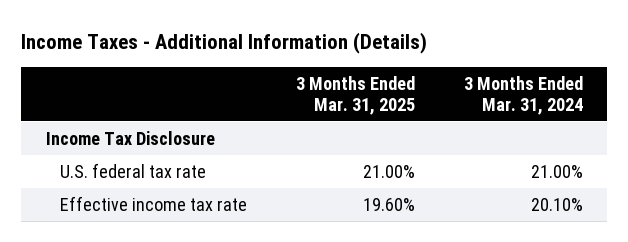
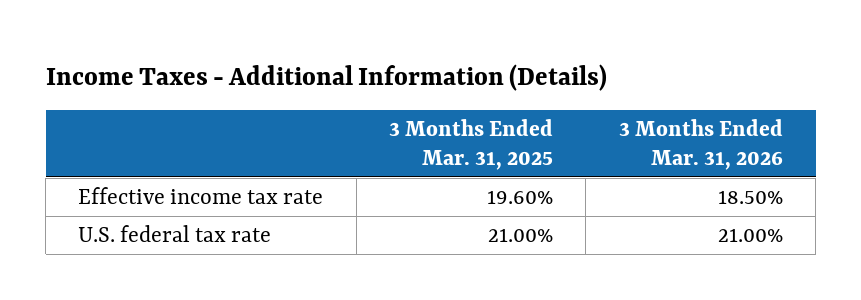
- | 3 Months Ended Mar. 31, 2025 | 3 Months Ended Mar. 31, 2024
+ | 3 Months Ended Mar. 31, 2025 | 3 Months Ended Mar. 31, 2026
- Income Tax Disclosure
moved down: U.S. federal tax rate | 21.00% | 21.00%

